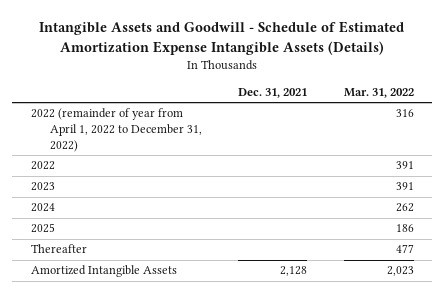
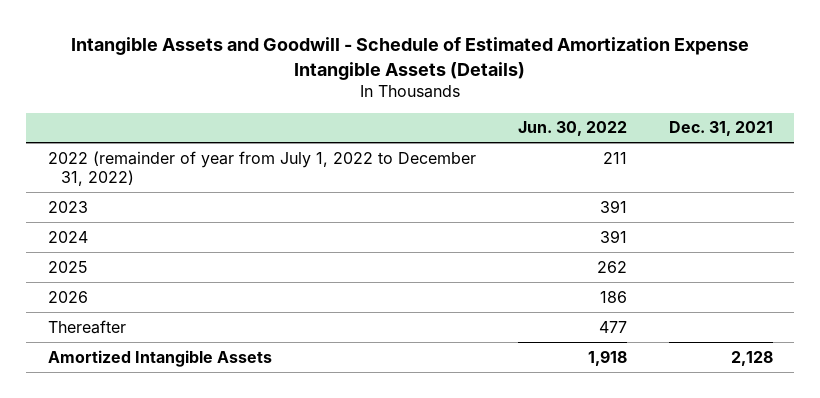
- | Dec. 31, 2021 | Mar. 31, 2022
+ | Jun. 30, 2022 | Dec. 31, 2021
- 2022 (remainder of year from April 1, 2022 to December 31, 2022) | | 316
- 2022 | | 391
+ 2022 (remainder of year from July 1, 2022 to December 31, 2022) | 211 |
+ 2026 | 186 |

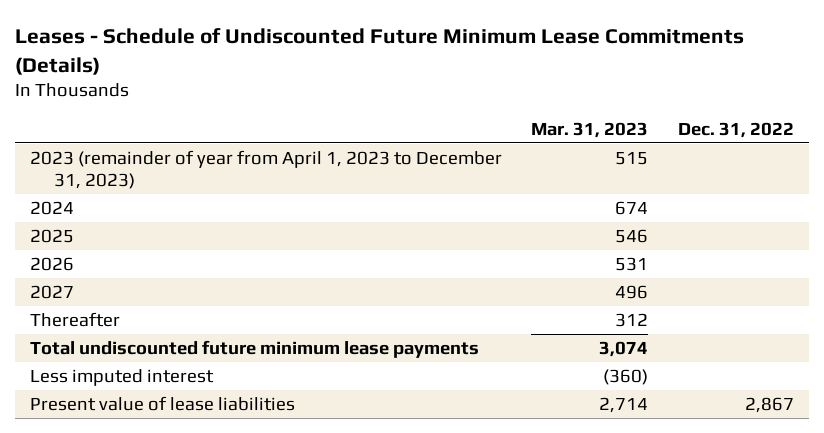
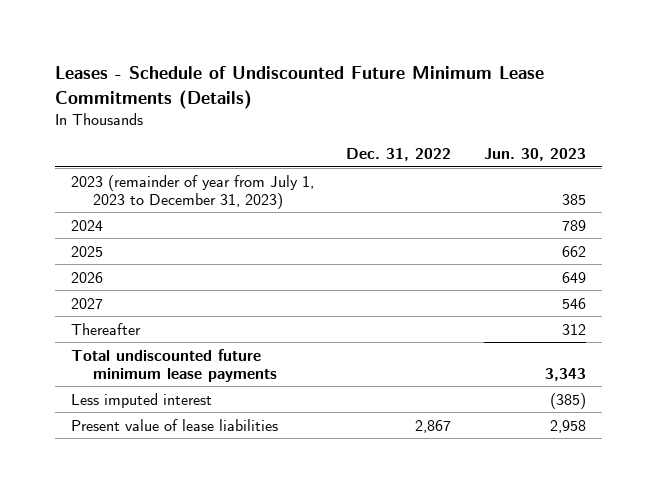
- | Mar. 31, 2023 | Dec. 31, 2022
+ | Dec. 31, 2022 | Jun. 30, 2023
- 2023 (remainder of year from April 1, 2023 to December 31, 2023) | 515 |
+ 2023 (remainder of year from July 1, 2023 to December 31, 2023) | | 385

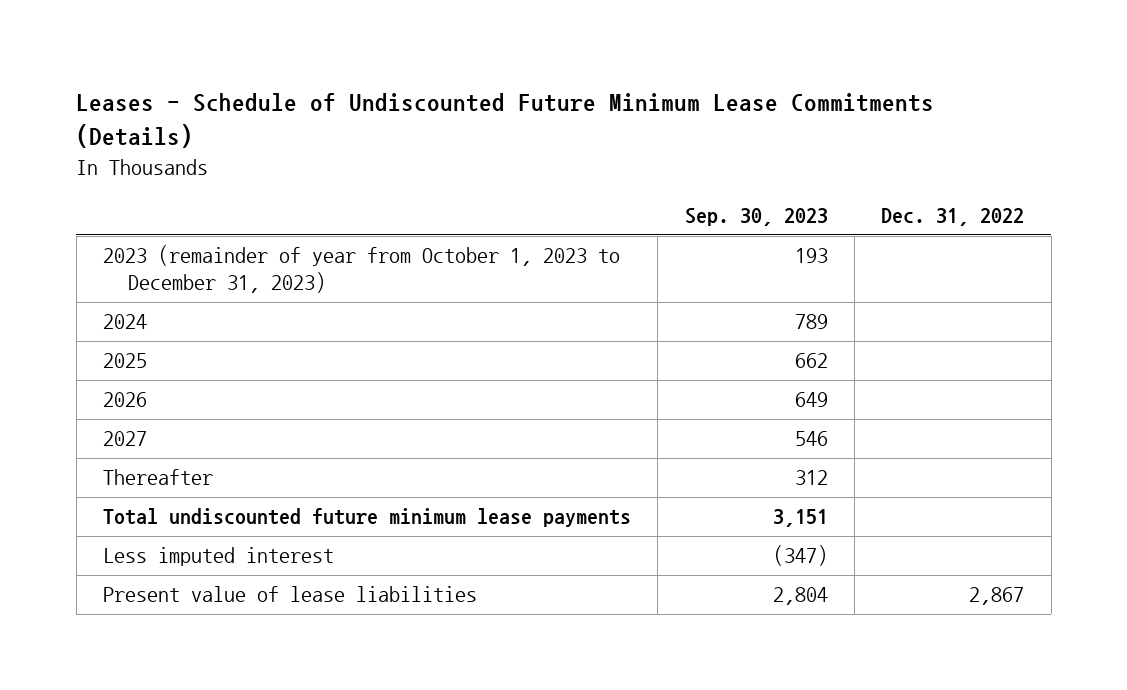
- | Dec. 31, 2022 | Jun. 30, 2023
+ | Sep. 30, 2023 | Dec. 31, 2022
- 2023 (remainder of year from July 1, 2023 to December 31, 2023) | | 385
+ 2023 (remainder of year from October 1, 2023 to December 31, 2023) | 193 |

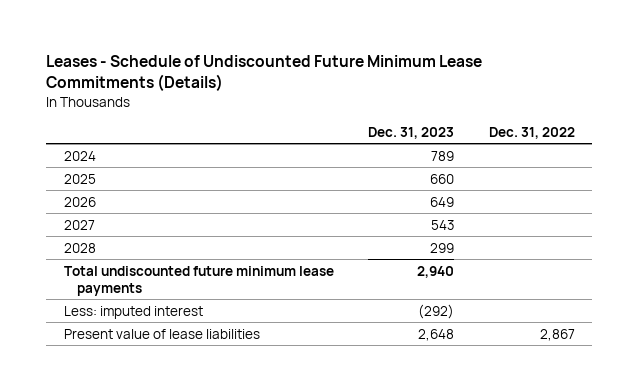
- | Sep. 30, 2023 | Dec. 31, 2022
+ | Dec. 31, 2023 | Dec. 31, 2022
- 2023 (remainder of year from October 1, 2023 to December 31, 2023) | 193 |
- Thereafter | 312 |
+ 2028 | 299 |
- Less imputed interest | (347) |
+ Less: imputed interest | (292) |

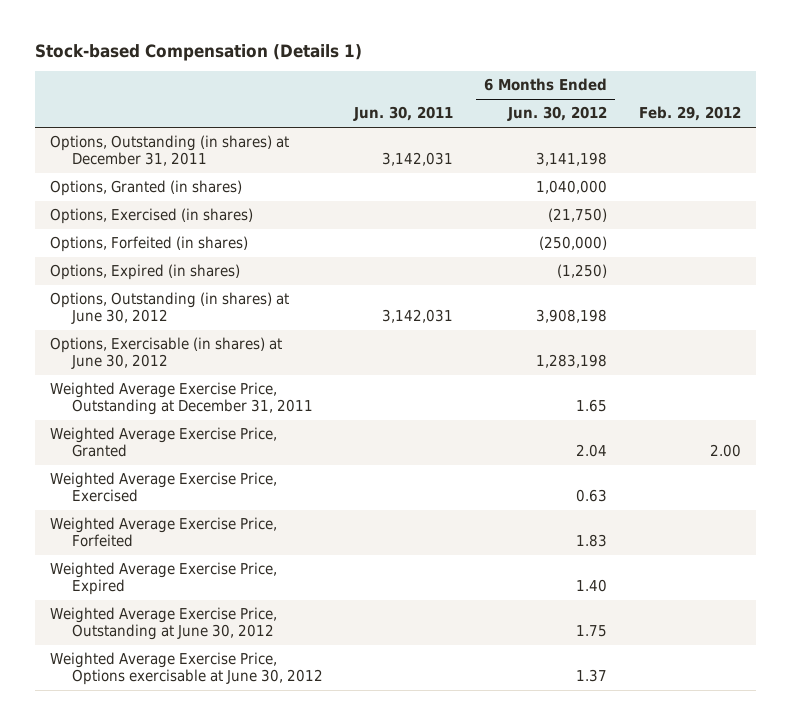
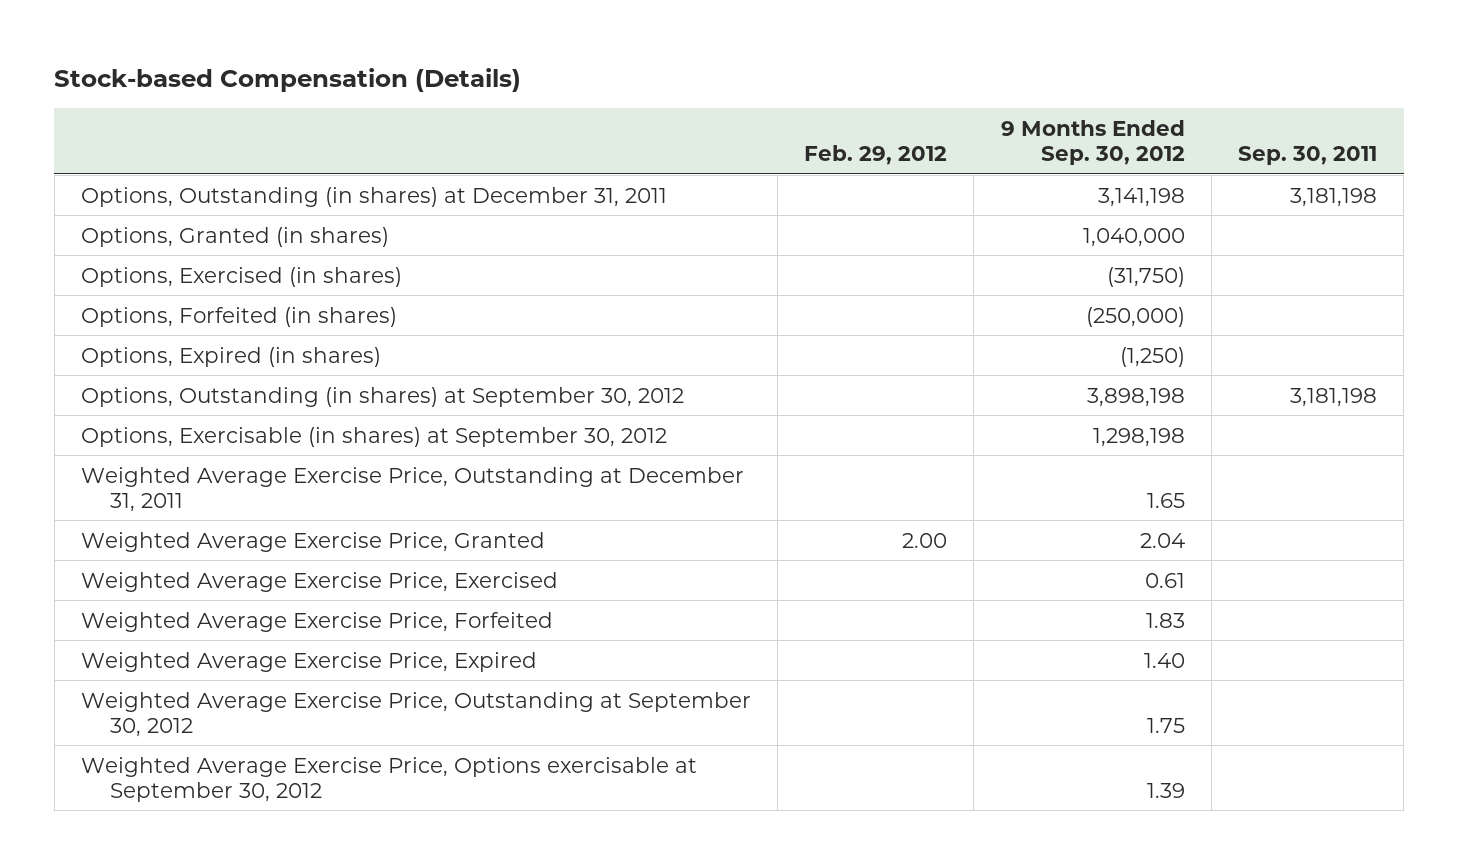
- Stock-based Compensation (Details 1)
+ Stock-based Compensation (Details)
- | Jun. 30, 2011 | 6 Months Ended Jun. 30, 2012 | Feb. 29, 2012
+ | Feb. 29, 2012 | 9 Months Ended Sep. 30, 2012 | Sep. 30, 2011
- Options, Outstanding (in shares) at June 30, 2012 | 3,142,031 | 3,908,198 |
- Options, Exercisable (in shares) at June 30, 2012 | | 1,283,198 |
+ Options, Outstanding (in shares) at September 30, 2012 | | 3,898,198 | 3,181,198
+ Options, Exercisable (in shares) at September 30, 2012 | | 1,298,198 |
- Weighted Average Exercise Price, Outstanding at June 30, 2012 | | 1.75 |
- Weighted Average Exercise Price, Options exercisable at June 30, 2012 | | 1.37 |
+ Weighted Average Exercise Price, Outstanding at September 30, 2012 | | 1.75 |
+ Weighted Average Exercise Price, Options exercisable at September 30, 2012 | | 1.39 |

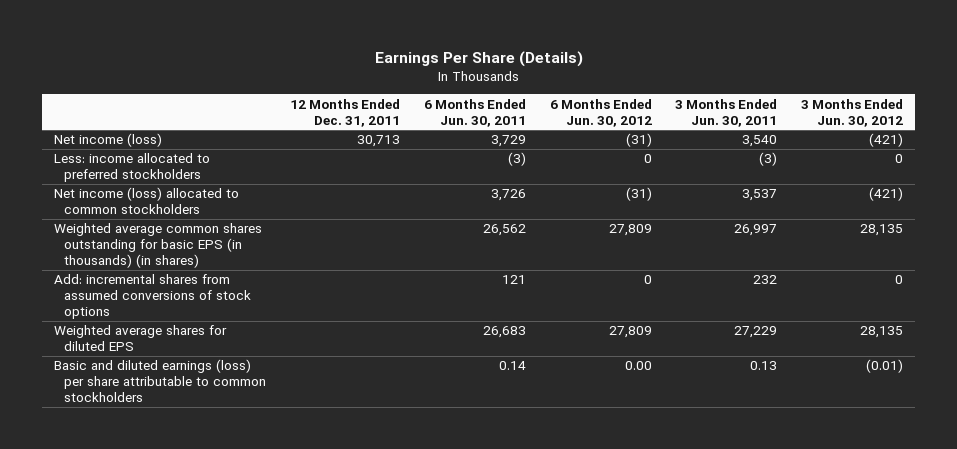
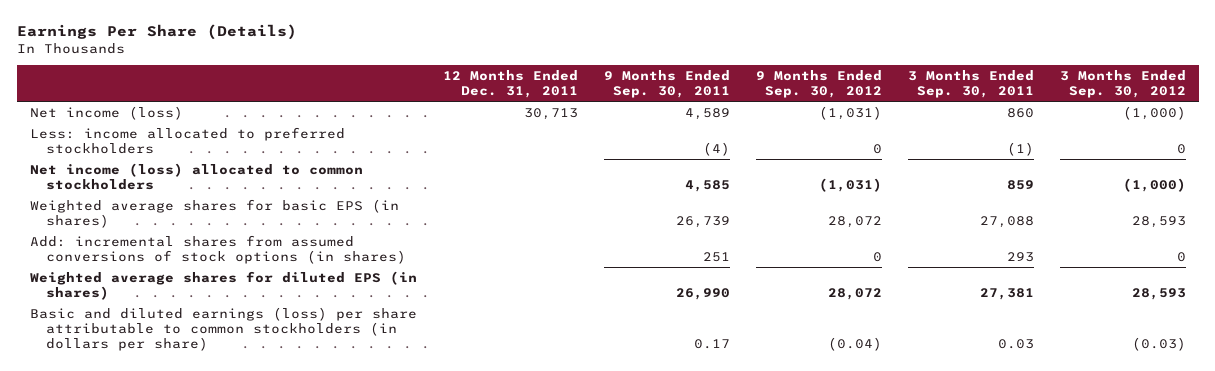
- | 12 Months Ended Dec. 31, 2011 | 6 Months Ended Jun. 30, 2011 | 6 Months Ended Jun. 30, 2012 | 3 Months Ended Jun. 30, 2011 | 3 Months Ended Jun. 30, 2012
+ | 12 Months Ended Dec. 31, 2011 | 9 Months Ended Sep. 30, 2011 | 9 Months Ended Sep. 30, 2012 | 3 Months Ended Sep. 30, 2011 | 3 Months Ended Sep. 30, 2012
- Weighted average common shares outstanding for basic EPS (in thousands) (in shares) | | 26,562 | 27,809 | 26,997 | 28,135
- Add: incremental shares from assumed conversions of stock options | | 121 | 0 | 232 | 0
- Weighted average shares for diluted EPS | | 26,683 | 27,809 | 27,229 | 28,135
- Basic and diluted earnings (loss) per share attributable to common stockholders | | 0.14 | 0.00 | 0.13 | (0.01)
+ Weighted average shares for basic EPS (in shares) | | 26,739 | 28,072 | 27,088 | 28,593
+ Add: incremental shares from assumed conversions of stock options (in shares) | | 251 | 0 | 293 | 0
+ Weighted average shares for diluted EPS (in shares) | | 26,990 | 28,072 | 27,381 | 28,593
+ Basic and diluted earnings (loss) per share attributable to common stockholders (in dollars per share) | | 0.17 | (0.04) | 0.03 | (0.03)

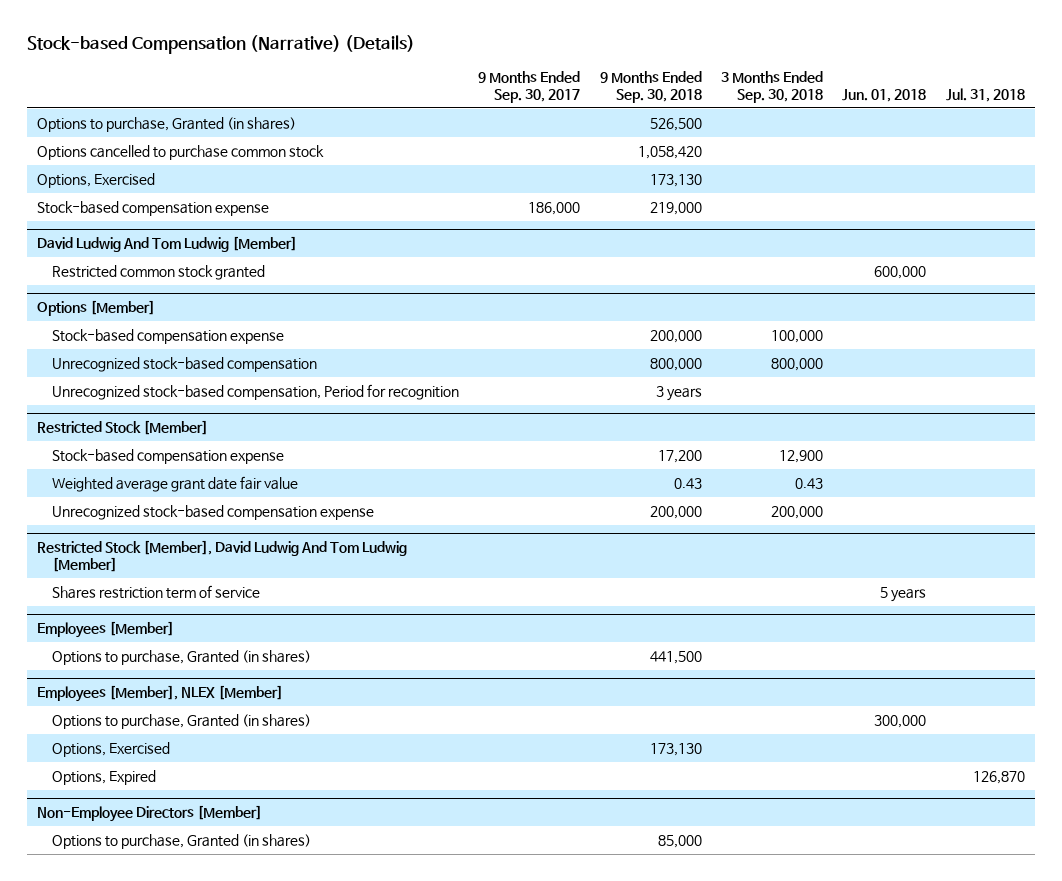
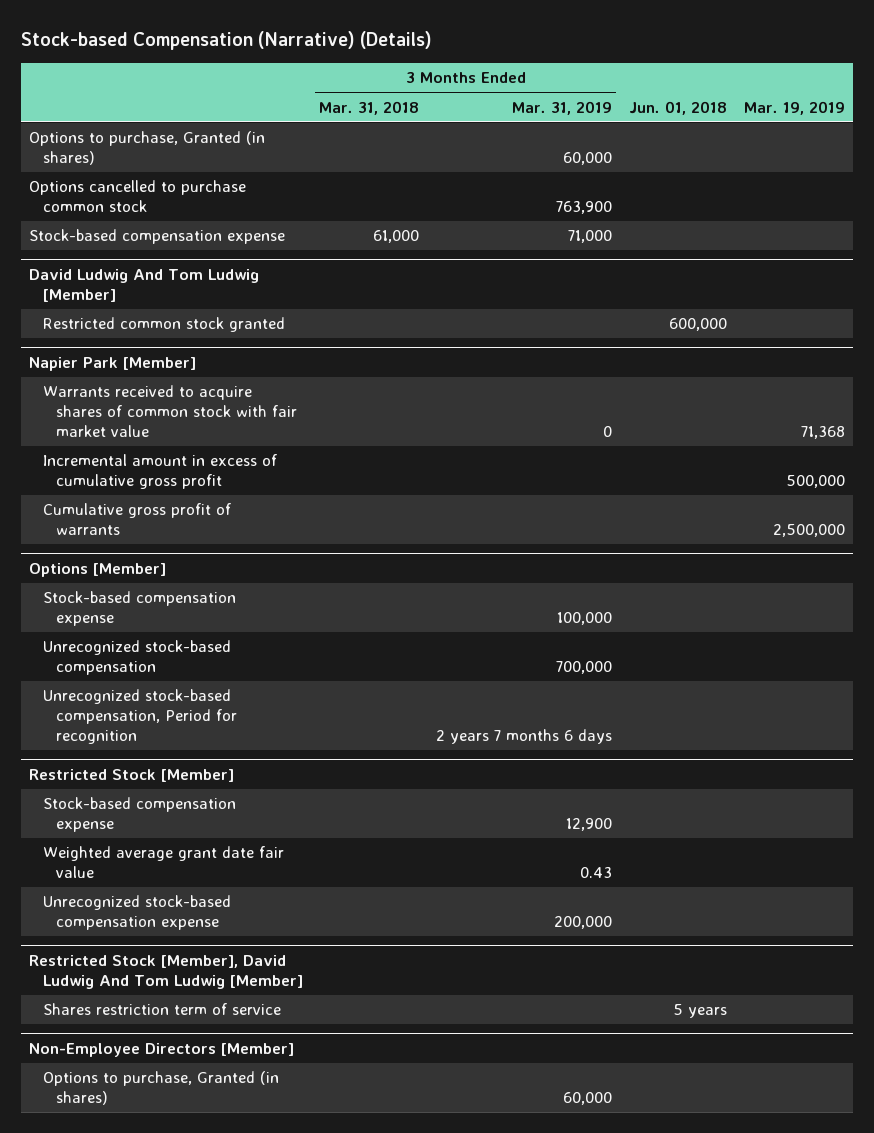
- | 9 Months Ended Sep. 30, 2017 | 9 Months Ended Sep. 30, 2018 | 3 Months Ended Sep. 30, 2018 | Jun. 01, 2018 | Jul. 31, 2018
+ | 3 Months Ended Mar. 31, 2018 | 3 Months Ended Mar. 31, 2019 | Jun. 01, 2018 | Mar. 19, 2019
- Options, Exercised | | 173,130 | | |
+ Napier Park [Member]
+ Warrants received to acquire shares of common stock with fair market value | | 0 | | 71,368
+ Incremental amount in excess of cumulative gross profit | | | | 500,000
+ Cumulative gross profit of warrants | | | | 2,500,000
- Employees [Member]
- Options to purchase, Granted (in shares) | | 441,500 | | |
- Employees [Member], NLEX [Member]
- Options to purchase, Granted (in shares) | | | | 300,000 |
- Options, Exercised | | 173,130 | | |
- Options, Expired | | | | | 126,870

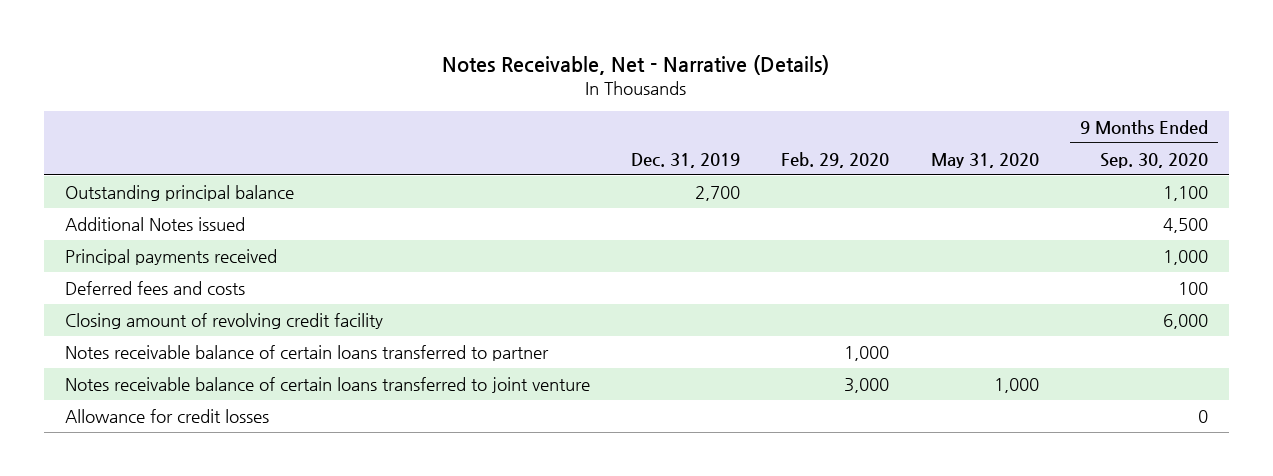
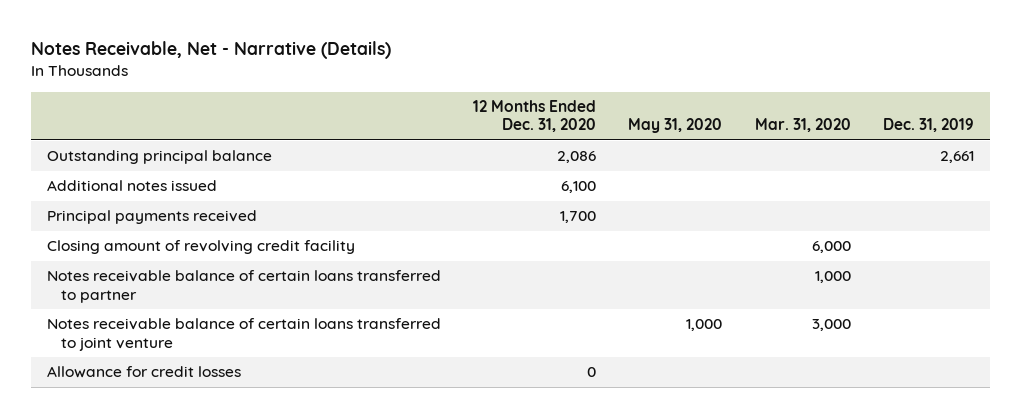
- | Dec. 31, 2019 | Feb. 29, 2020 | May 31, 2020 | 9 Months Ended Sep. 30, 2020
+ | 12 Months Ended Dec. 31, 2020 | May 31, 2020 | Mar. 31, 2020 | Dec. 31, 2019
- Outstanding principal balance | 2,700 | | | 1,100
- Additional Notes issued | | | | 4,500
+ Outstanding principal balance | 2,086 | | | 2,661
+ Additional notes issued | 6,100 | | |
- Deferred fees and costs | | | | 100

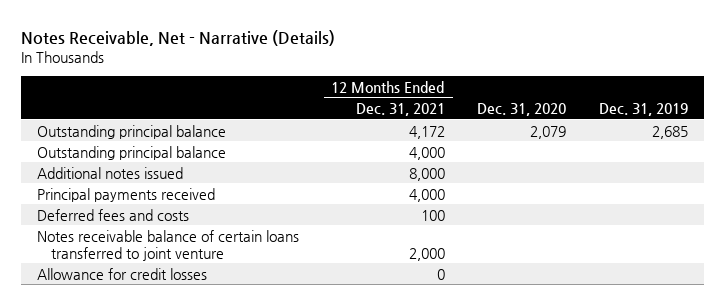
- | 12 Months Ended Dec. 31, 2020 | May 31, 2020 | Mar. 31, 2020 | Dec. 31, 2019
+ | 12 Months Ended Dec. 31, 2021 | Dec. 31, 2020 | Dec. 31, 2019
- Outstanding principal balance | 2,086 | | | 2,661
+ Outstanding principal balance | 4,172 | 2,079 | 2,685
+ Outstanding principal balance | 4,000 | |
- Closing amount of revolving credit facility | | | 6,000 |
- Notes receivable balance of certain loans transferred to partner | | | 1,000 |
+ Deferred fees and costs | 100 | |

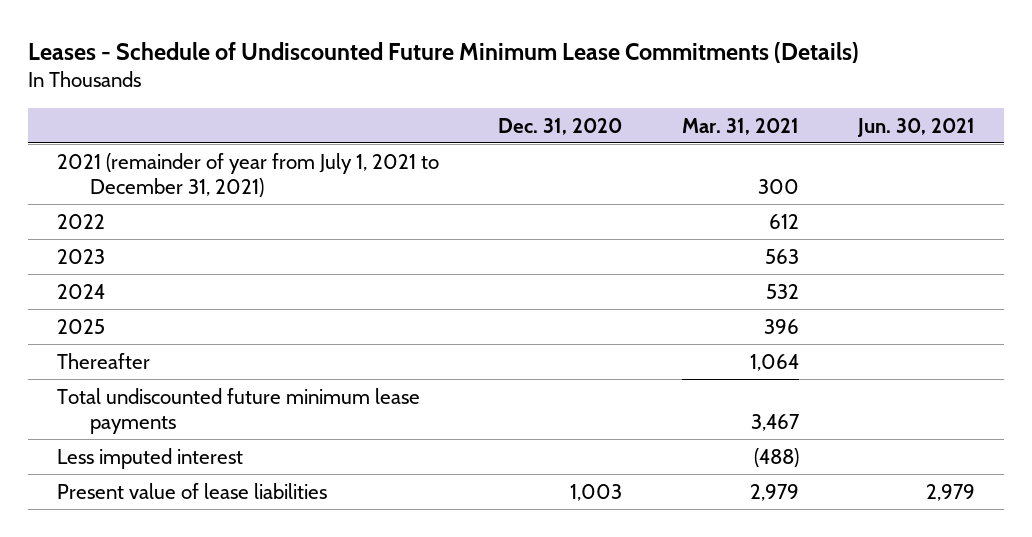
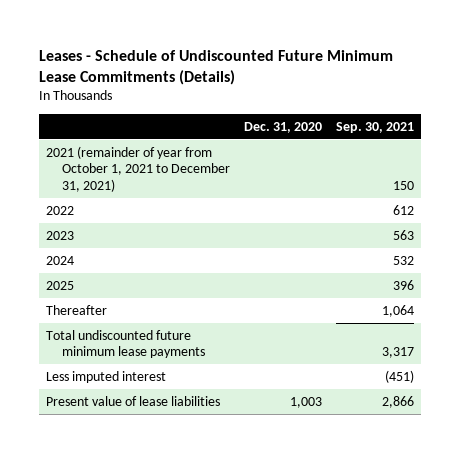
- | Dec. 31, 2020 | Mar. 31, 2021 | Jun. 30, 2021
+ | Dec. 31, 2020 | Sep. 30, 2021
- 2021 (remainder of year from July 1, 2021 to December 31, 2021) | | 300 |
+ 2021 (remainder of year from October 1, 2021 to December 31, 2021) | | 150

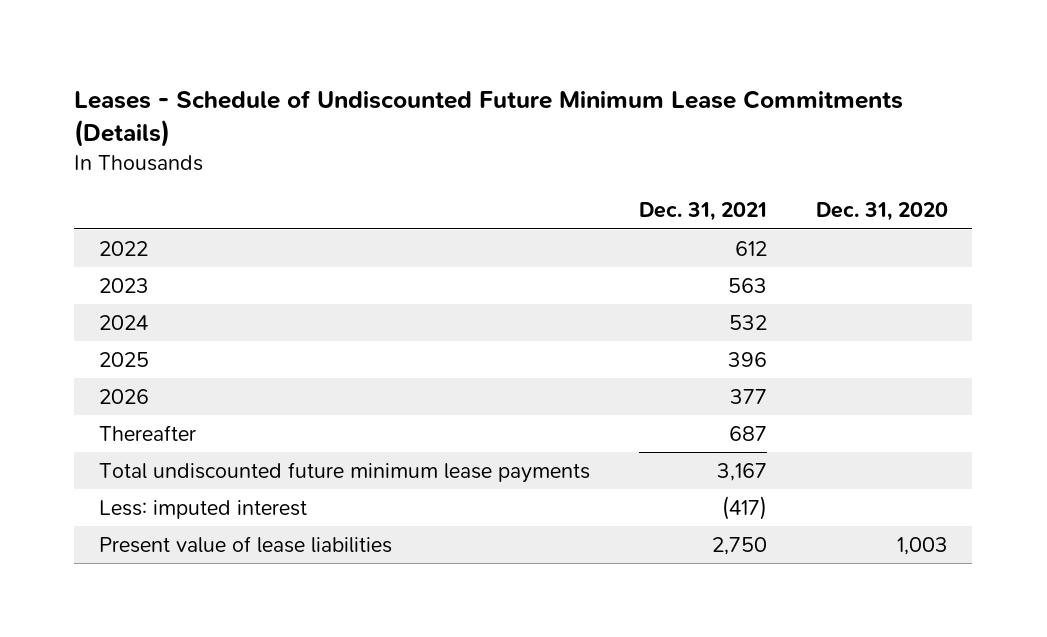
- | Dec. 31, 2020 | Sep. 30, 2021
+ | Dec. 31, 2021 | Dec. 31, 2020
- 2021 (remainder of year from October 1, 2021 to December 31, 2021) | | 150
+ 2026 | 377 |
- Less imputed interest | | (451)
+ Less: imputed interest | (417) |

